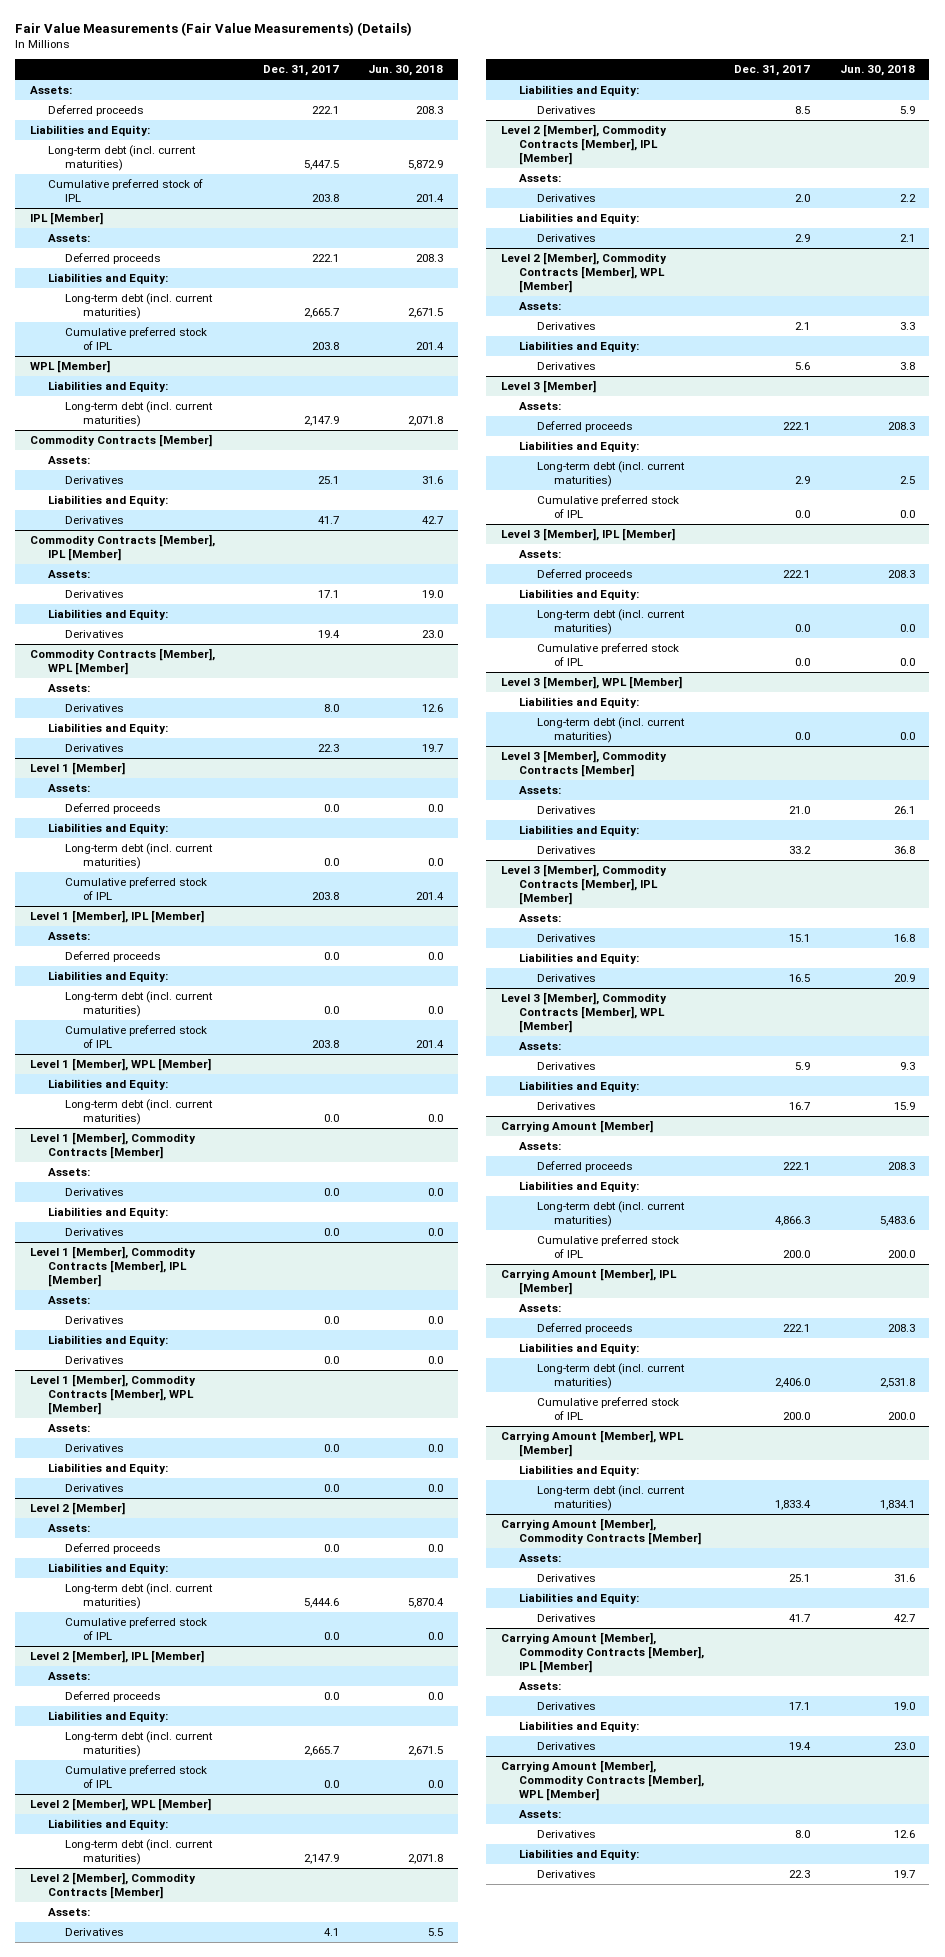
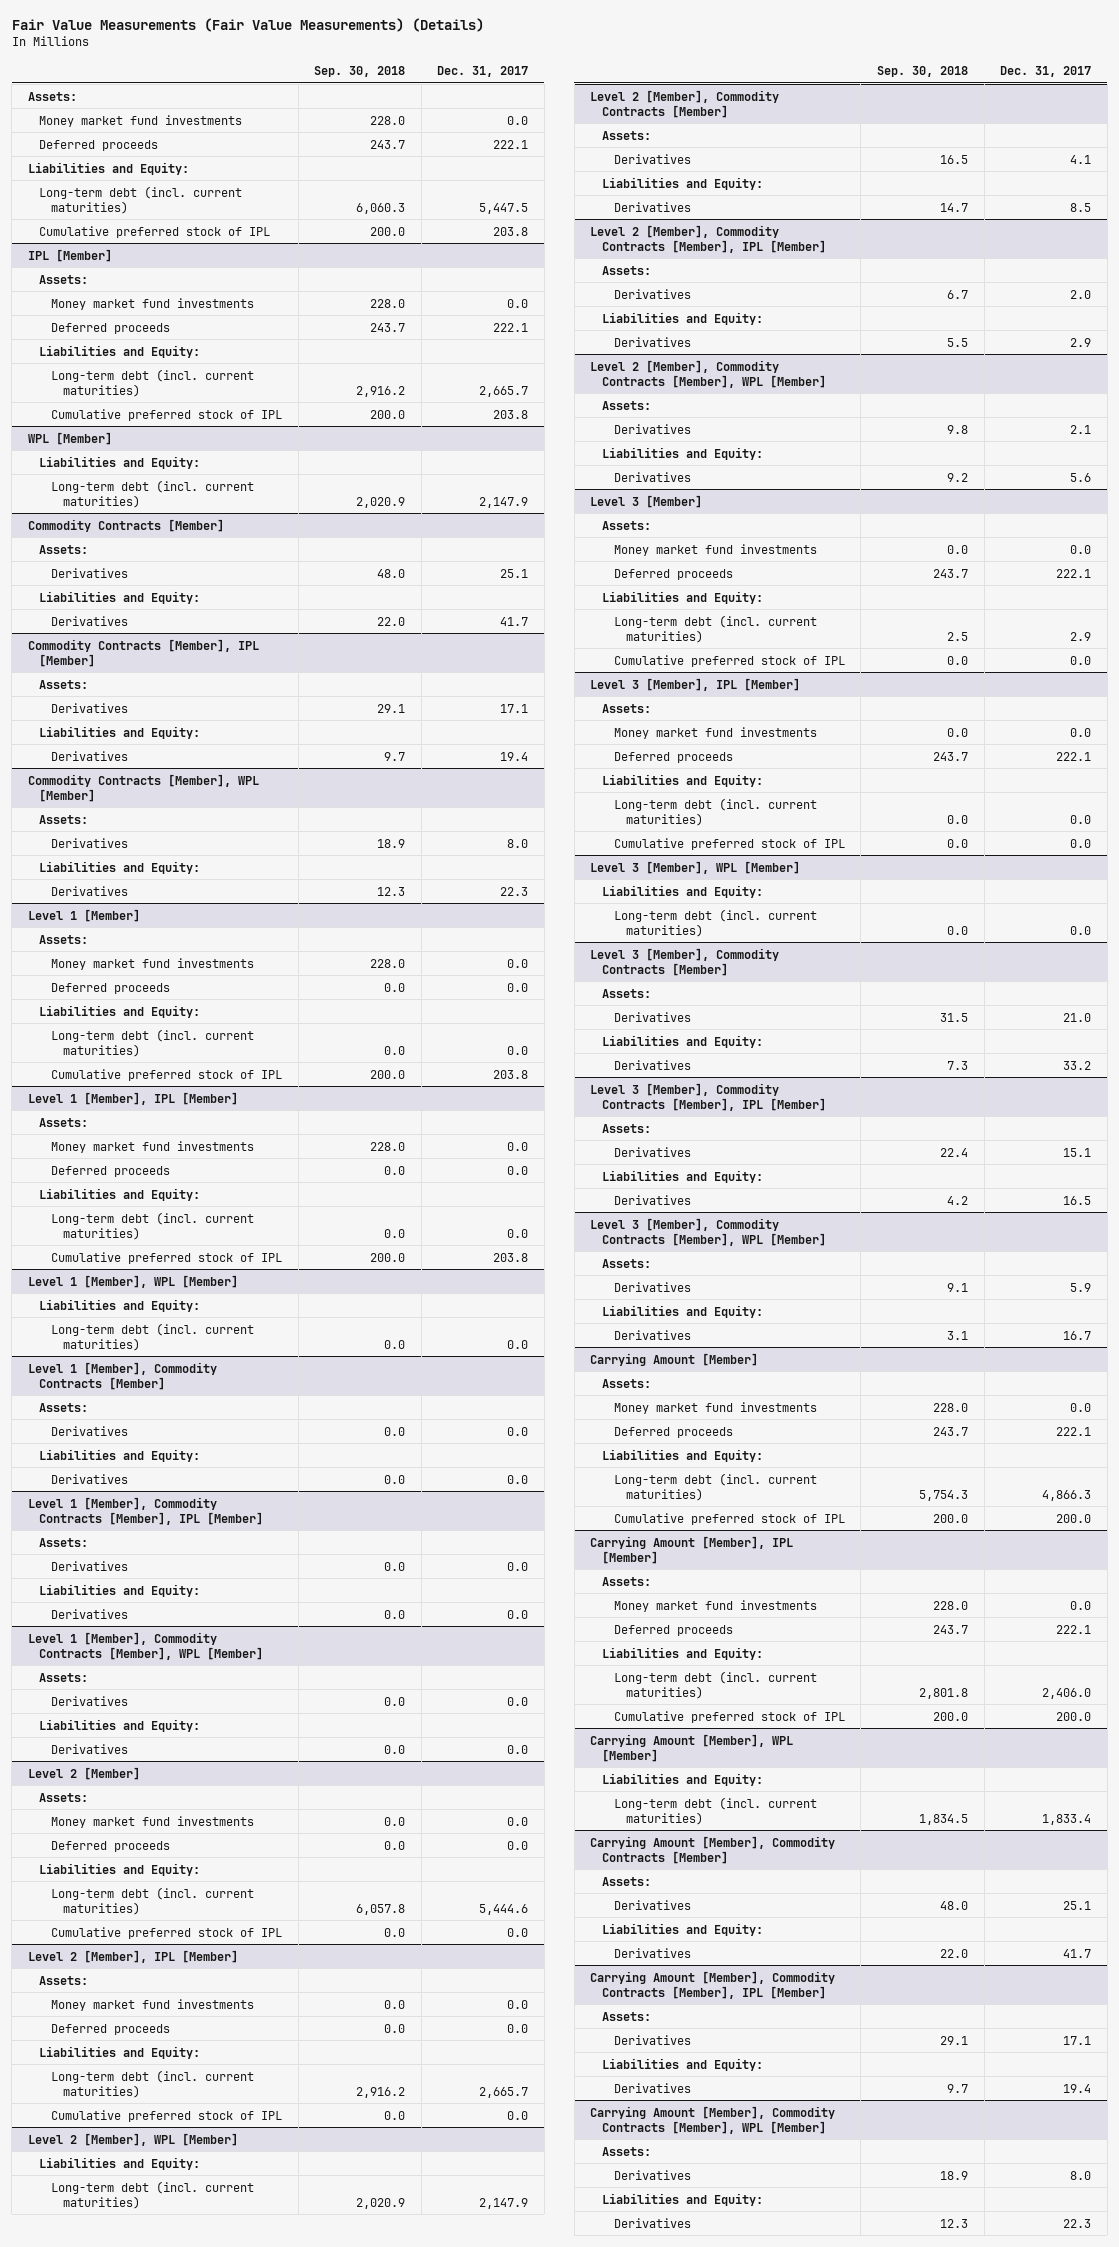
- | Dec. 31, 2017 | Jun. 30, 2018
+ | Sep. 30, 2018 | Dec. 31, 2017
+ Money market fund investments | 228.0 | 0.0
@ IPL [Member]
+ Money market fund investments | 228.0 | 0.0
@ Level 1 [Member]
+ Money market fund investments | 228.0 | 0.0
@ Level 1 [Member], IPL [Member]
+ Money market fund investments | 228.0 | 0.0
@ Level 2 [Member]
+ Money market fund investments | 0.0 | 0.0
@ Level 2 [Member], IPL [Member]
+ Money market fund investments | 0.0 | 0.0
@ Level 3 [Member]
+ Money market fund investments | 0.0 | 0.0
@ Level 3 [Member], IPL [Member]
+ Money market fund investments | 0.0 | 0.0
@ Carrying Amount [Member]
+ Money market fund investments | 228.0 | 0.0
@ Carrying Amount [Member], IPL [Member]
+ Money market fund investments | 228.0 | 0.0

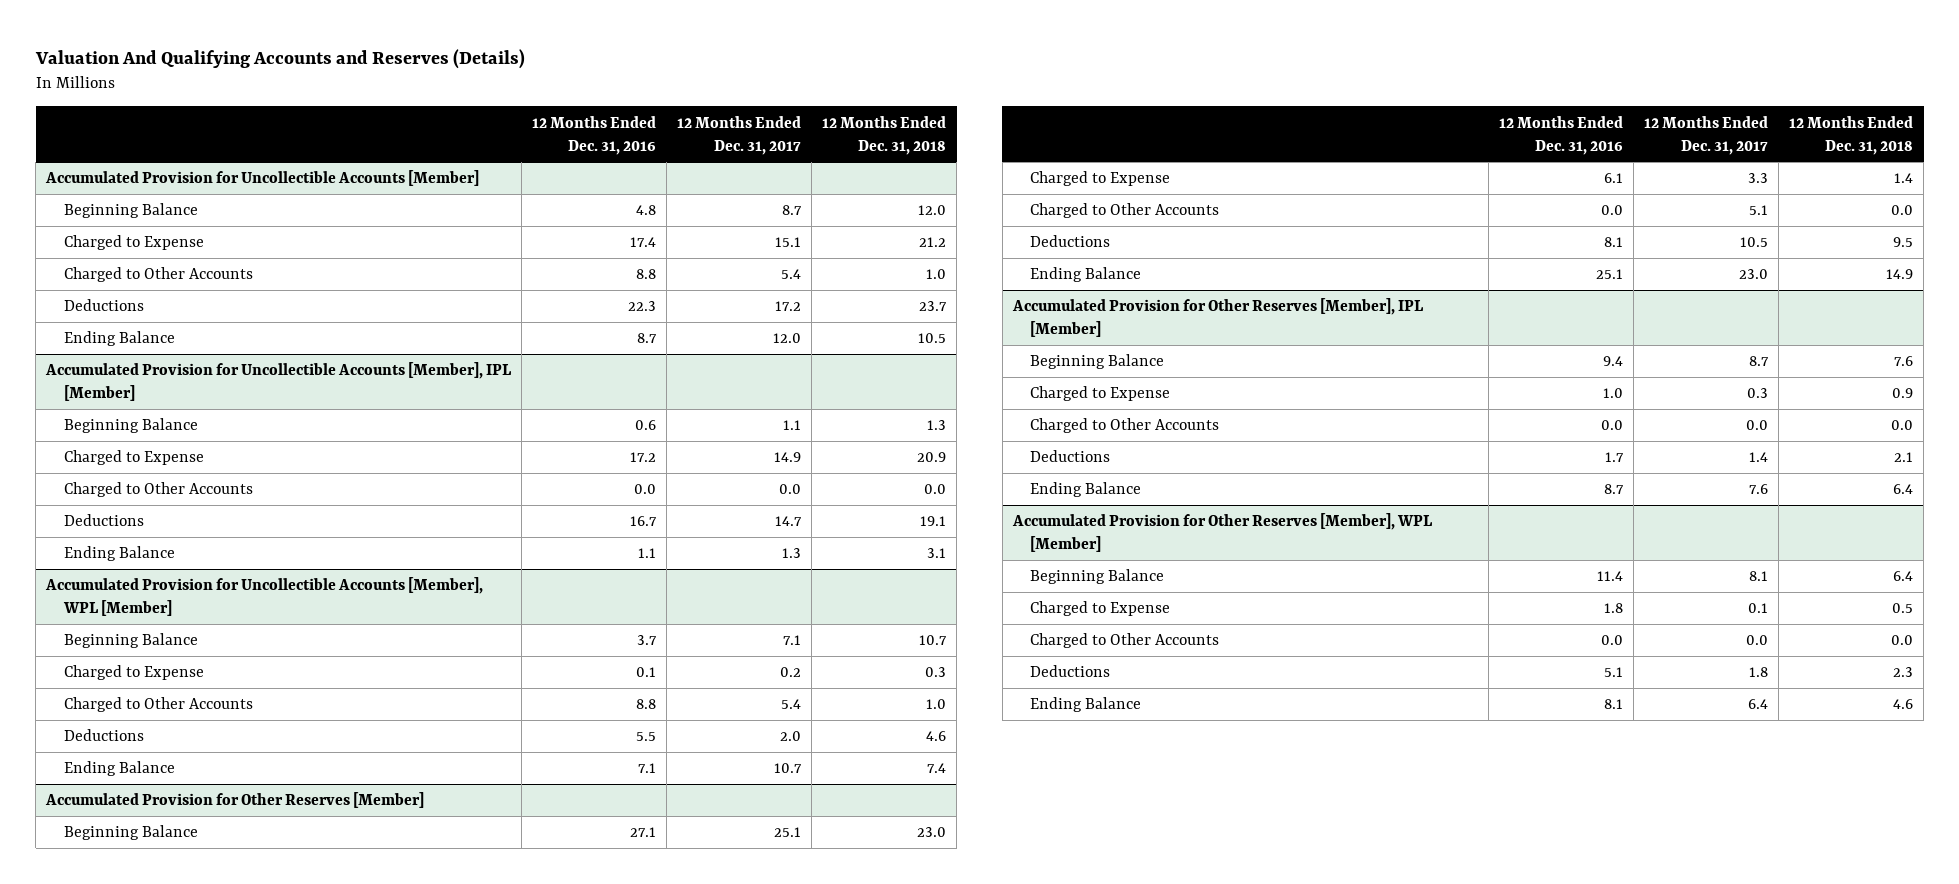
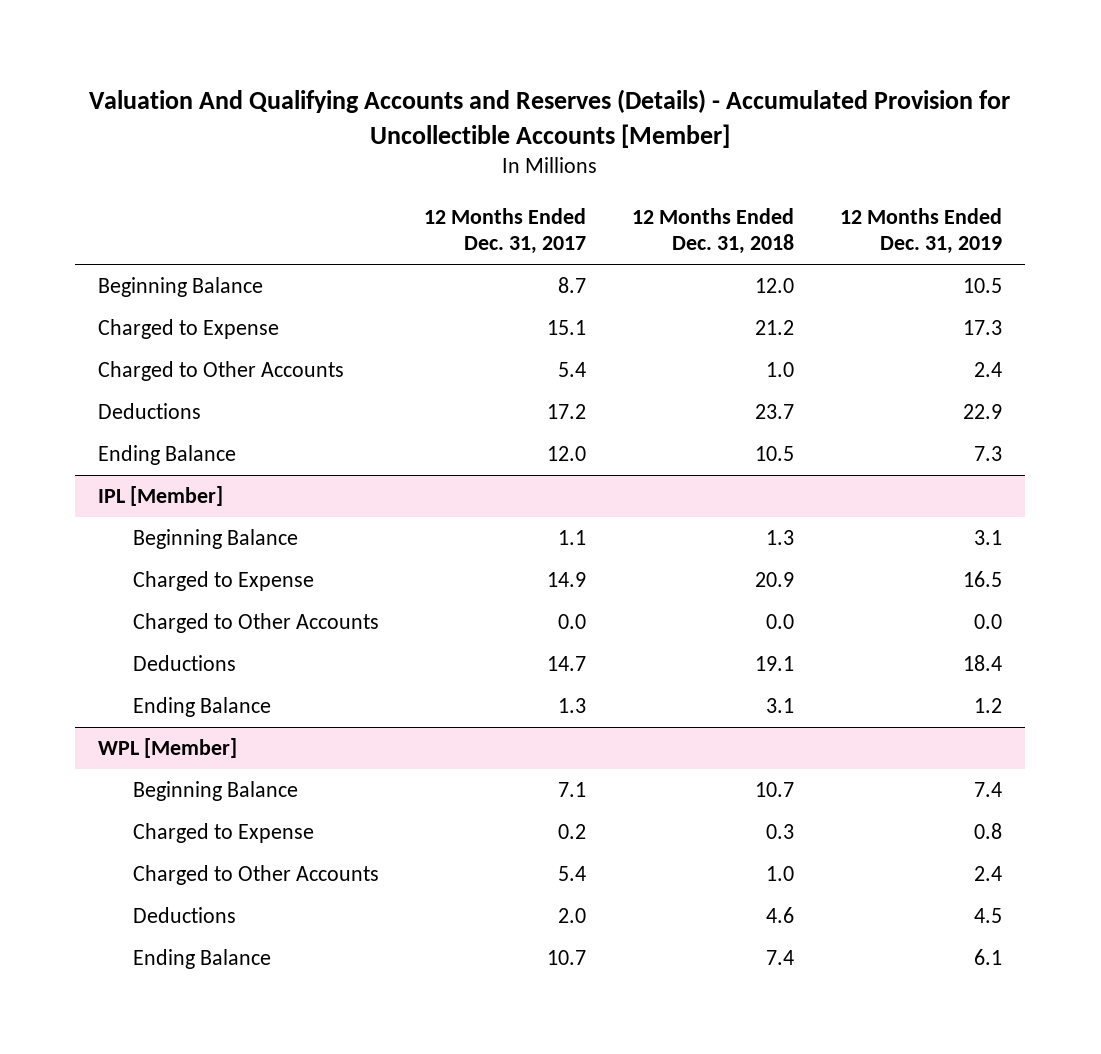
- Valuation And Qualifying Accounts and Reserves (Details)
+ Valuation And Qualifying Accounts and Reserves (Details) - Accumulated Provision for Uncollectible Accounts [Member]
- | 12 Months Ended Dec. 31, 2016 | 12 Months Ended Dec. 31, 2017 | 12 Months Ended Dec. 31, 2018
+ | 12 Months Ended Dec. 31, 2017 | 12 Months Ended Dec. 31, 2018 | 12 Months Ended Dec. 31, 2019
- Accumulated Provision for Uncollectible Accounts [Member]
- Accumulated Provision for Uncollectible Accounts [Member], IPL [Member]
+ IPL [Member]
- Accumulated Provision for Uncollectible Accounts [Member], WPL [Member]
+ WPL [Member]
- Accumulated Provision for Other Reserves [Member]
- Beginning Balance | 27.1 | 25.1 | 23.0
- Charged to Expense | 6.1 | 3.3 | 1.4
- Charged to Other Accounts | 0.0 | 5.1 | 0.0
- Deductions | 8.1 | 10.5 | 9.5
- Ending Balance | 25.1 | 23.0 | 14.9
- Accumulated Provision for Other Reserves [Member], IPL [Member]
- Beginning Balance | 9.4 | 8.7 | 7.6
- Charged to Expense | 1.0 | 0.3 | 0.9
- Charged to Other Accounts | 0.0 | 0.0 | 0.0
- Deductions | 1.7 | 1.4 | 2.1
- Ending Balance | 8.7 | 7.6 | 6.4
- Accumulated Provision for Other Reserves [Member], WPL [Member]
- Beginning Balance | 11.4 | 8.1 | 6.4
- Charged to Expense | 1.8 | 0.1 | 0.5
- Charged to Other Accounts | 0.0 | 0.0 | 0.0
- Deductions | 5.1 | 1.8 | 2.3
- Ending Balance | 8.1 | 6.4 | 4.6

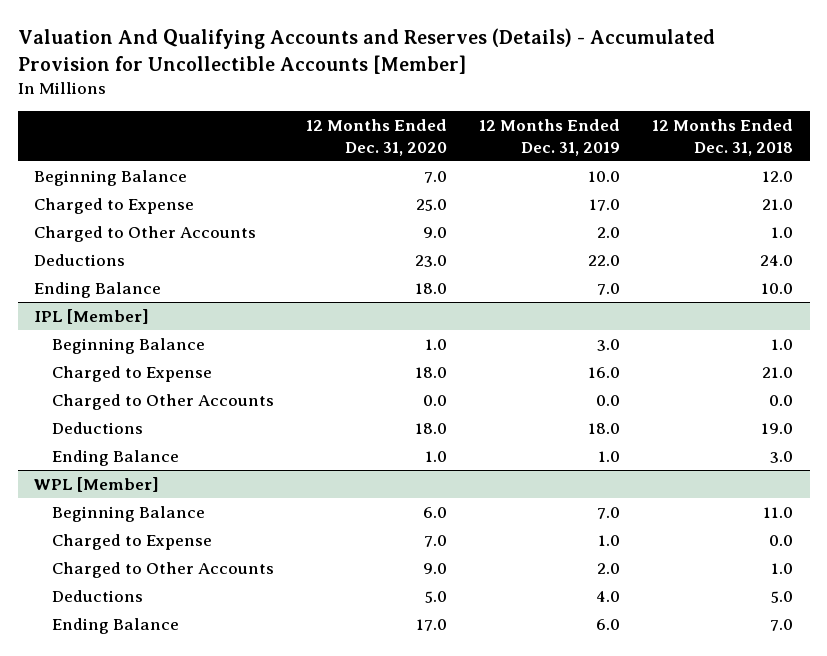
- | 12 Months Ended Dec. 31, 2017 | 12 Months Ended Dec. 31, 2018 | 12 Months Ended Dec. 31, 2019
+ | 12 Months Ended Dec. 31, 2020 | 12 Months Ended Dec. 31, 2019 | 12 Months Ended Dec. 31, 2018
- Beginning Balance | 8.7 | 12.0 | 10.5
- Charged to Expense | 15.1 | 21.2 | 17.3
- Charged to Other Accounts | 5.4 | 1.0 | 2.4
- Deductions | 17.2 | 23.7 | 22.9
- Ending Balance | 12.0 | 10.5 | 7.3
+ Beginning Balance | 7.0 | 10.0 | 12.0
+ Charged to Expense | 25.0 | 17.0 | 21.0
+ Charged to Other Accounts | 9.0 | 2.0 | 1.0
+ Deductions | 23.0 | 22.0 | 24.0
+ Ending Balance | 18.0 | 7.0 | 10.0
@ IPL [Member]
- Beginning Balance | 1.1 | 1.3 | 3.1
- Charged to Expense | 14.9 | 20.9 | 16.5
+ Beginning Balance | 1.0 | 3.0 | 1.0
+ Charged to Expense | 18.0 | 16.0 | 21.0
- Deductions | 14.7 | 19.1 | 18.4
- Ending Balance | 1.3 | 3.1 | 1.2
+ Deductions | 18.0 | 18.0 | 19.0
+ Ending Balance | 1.0 | 1.0 | 3.0
@ WPL [Member]
- Beginning Balance | 7.1 | 10.7 | 7.4
- Charged to Expense | 0.2 | 0.3 | 0.8
- Charged to Other Accounts | 5.4 | 1.0 | 2.4
- Deductions | 2.0 | 4.6 | 4.5
- Ending Balance | 10.7 | 7.4 | 6.1
+ Beginning Balance | 6.0 | 7.0 | 11.0
+ Charged to Expense | 7.0 | 1.0 | 0.0
+ Charged to Other Accounts | 9.0 | 2.0 | 1.0
+ Deductions | 5.0 | 4.0 | 5.0
+ Ending Balance | 17.0 | 6.0 | 7.0

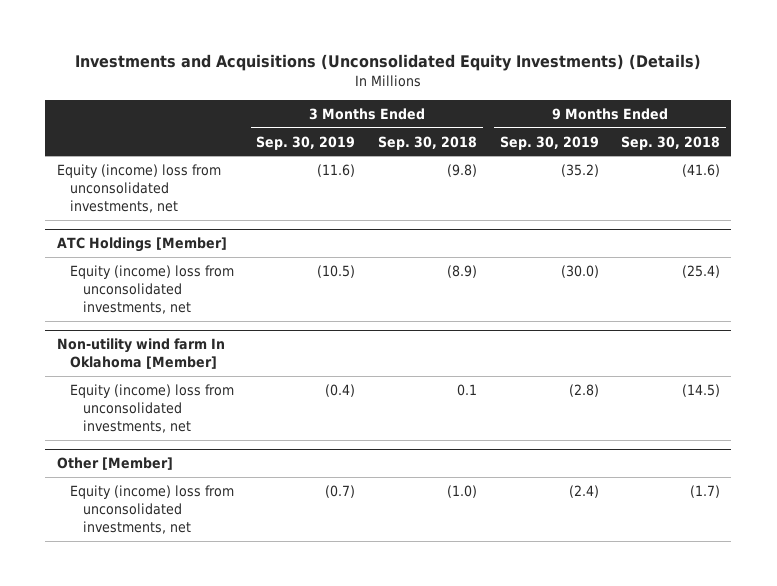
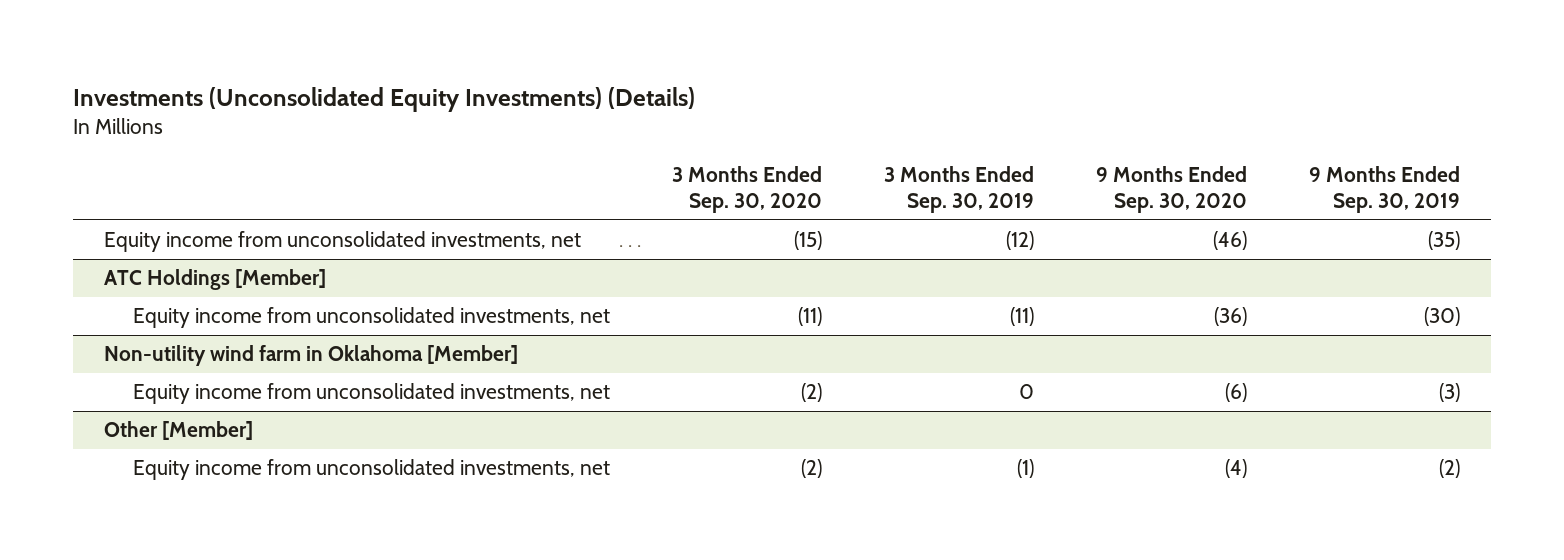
- Investments and Acquisitions (Unconsolidated Equity Investments) (Details)
+ Investments (Unconsolidated Equity Investments) (Details)
- | 3 Months Ended Sep. 30, 2019 | 3 Months Ended Sep. 30, 2018 | 9 Months Ended Sep. 30, 2019 | 9 Months Ended Sep. 30, 2018
+ | 3 Months Ended Sep. 30, 2020 | 3 Months Ended Sep. 30, 2019 | 9 Months Ended Sep. 30, 2020 | 9 Months Ended Sep. 30, 2019
- Equity (income) loss from unconsolidated investments, net | (11.6) | (9.8) | (35.2) | (41.6)
+ Equity income from unconsolidated investments, net | (15) | (12) | (46) | (35)
@ ATC Holdings [Member]
- Equity (income) loss from unconsolidated investments, net | (10.5) | (8.9) | (30.0) | (25.4)
- Non-utility wind farm In Oklahoma [Member]
- Equity (income) loss from unconsolidated investments, net | (0.4) | 0.1 | (2.8) | (14.5)
@ ATC Holdings [Member]
+ Equity income from unconsolidated investments, net | (11) | (11) | (36) | (30)
+ Non-utility wind farm in Oklahoma [Member]
+ Equity income from unconsolidated investments, net | (2) | 0 | (6) | (3)
@ Other [Member]
- Equity (income) loss from unconsolidated investments, net | (0.7) | (1.0) | (2.4) | (1.7)
+ Equity income from unconsolidated investments, net | (2) | (1) | (4) | (2)

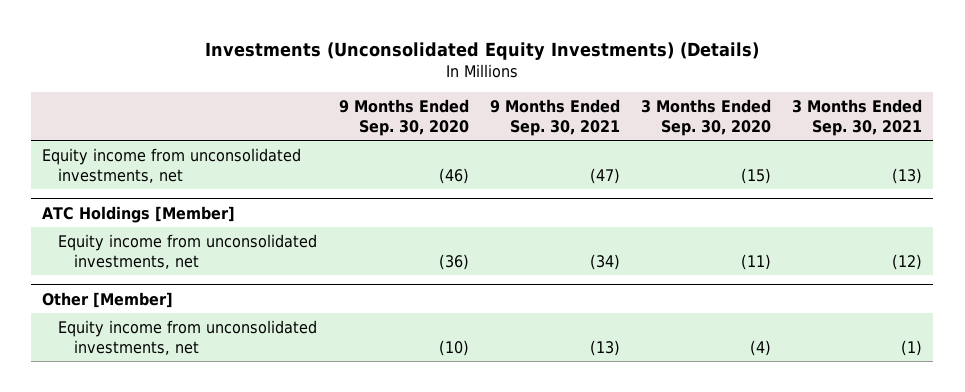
- | 3 Months Ended Sep. 30, 2020 | 3 Months Ended Sep. 30, 2019 | 9 Months Ended Sep. 30, 2020 | 9 Months Ended Sep. 30, 2019
+ | 9 Months Ended Sep. 30, 2020 | 9 Months Ended Sep. 30, 2021 | 3 Months Ended Sep. 30, 2020 | 3 Months Ended Sep. 30, 2021
- Non-utility wind farm in Oklahoma [Member]
- Equity income from unconsolidated investments, net | (2) | 0 | (6) | (3)
@ Other [Member]
- Equity income from unconsolidated investments, net | (2) | (1) | (4) | (2)
+ Equity income from unconsolidated investments, net | (10) | (13) | (4) | (1)

